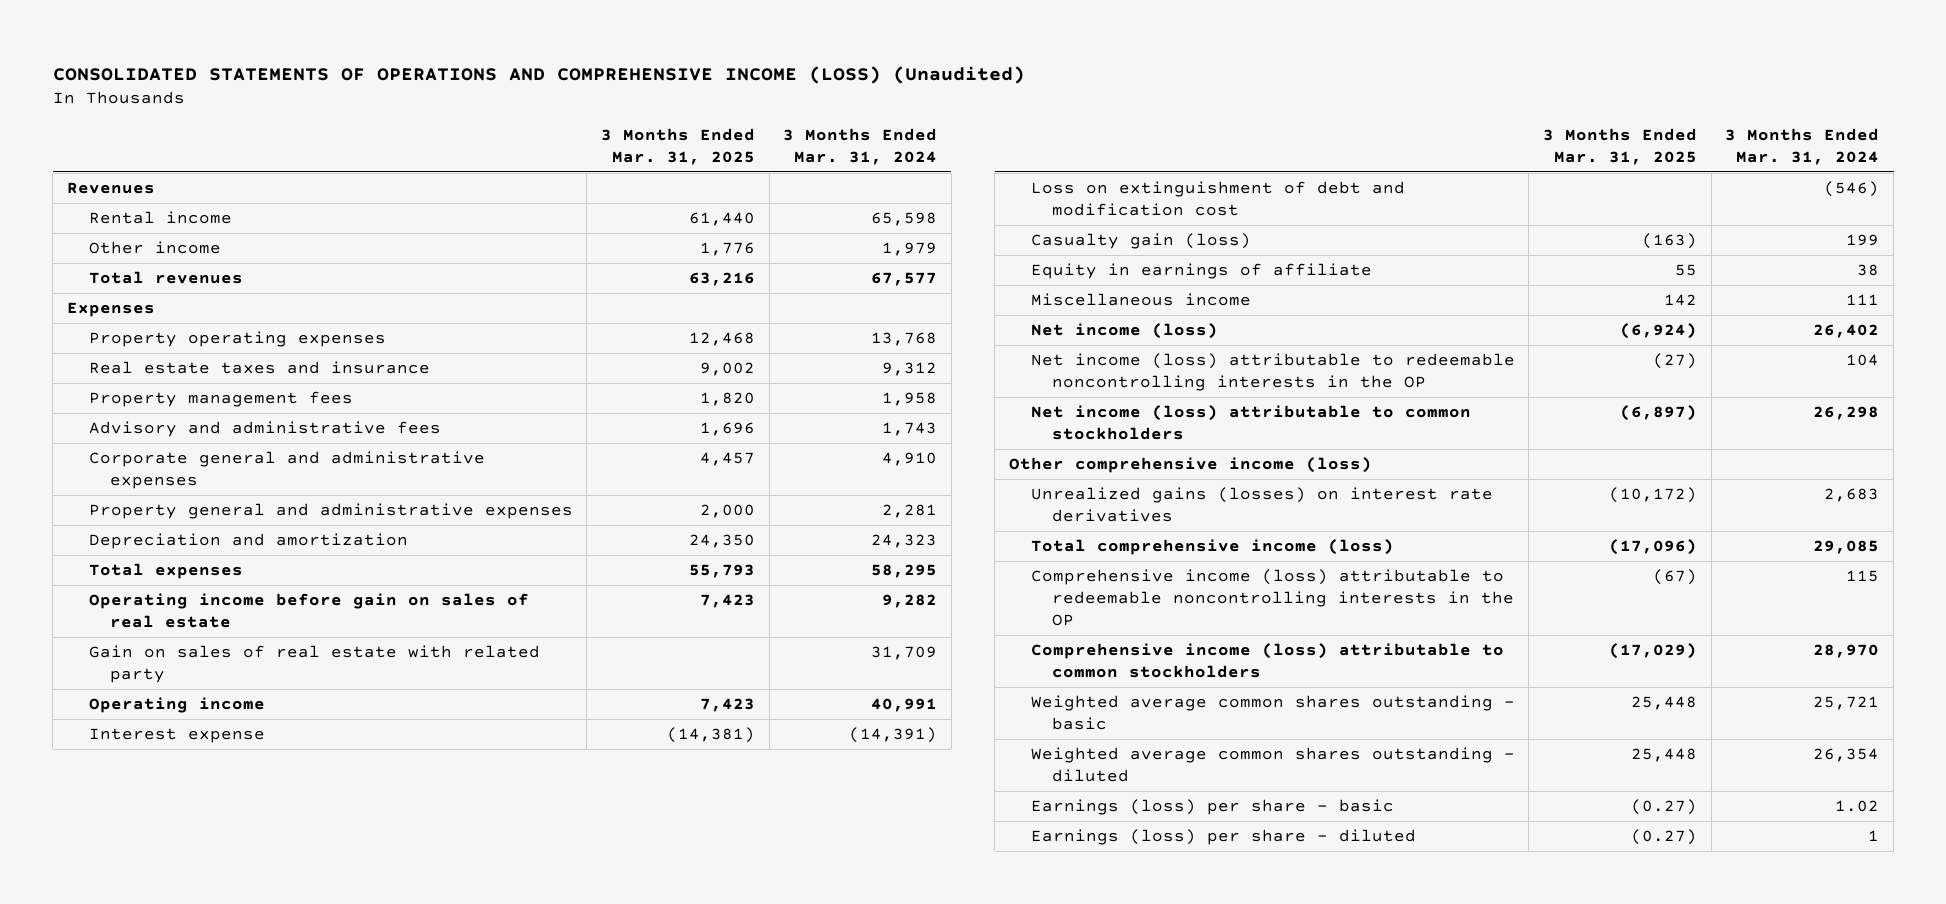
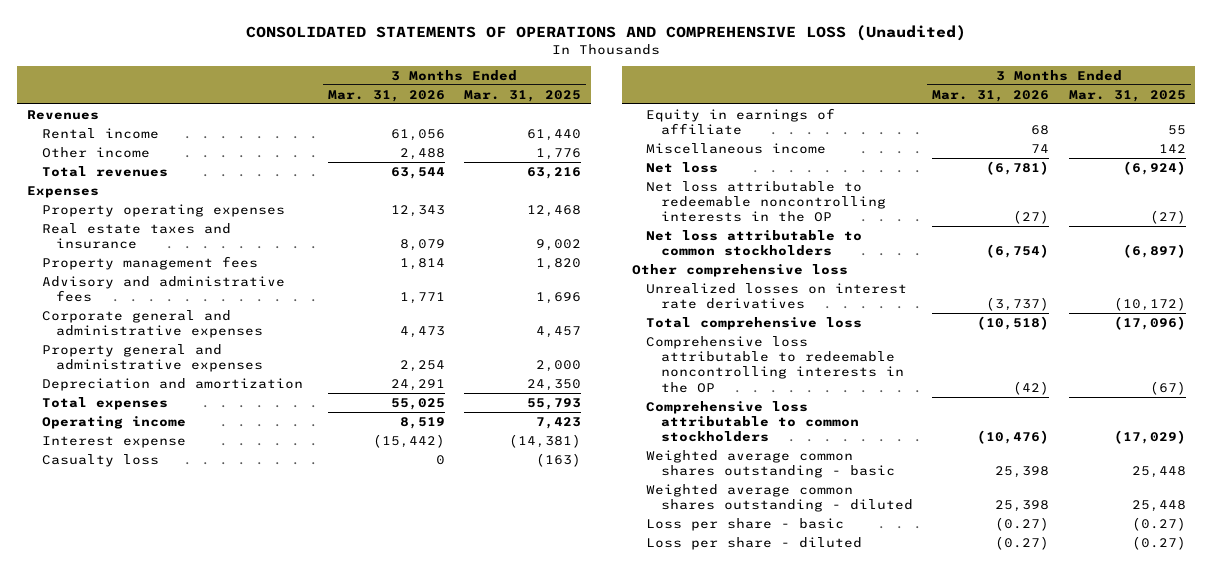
- CONSOLIDATED STATEMENTS OF OPERATIONS AND COMPREHENSIVE INCOME (LOSS) (Unaudited)
+ CONSOLIDATED STATEMENTS OF OPERATIONS AND COMPREHENSIVE LOSS (Unaudited)
- | 3 Months Ended Mar. 31, 2025 | 3 Months Ended Mar. 31, 2024
+ | 3 Months Ended Mar. 31, 2026 | 3 Months Ended Mar. 31, 2025
- Operating income before gain on sales of real estate | 7,423 | 9,282
- Gain on sales of real estate with related party | | 31,709
- Loss on extinguishment of debt and modification cost | | (546)
- Casualty gain (loss) | (163) | 199
+ Casualty loss | 0 | (163)
- Net income (loss) | (6,924) | 26,402
- Net income (loss) attributable to redeemable noncontrolling interests in the OP | (27) | 104
- Net income (loss) attributable to common stockholders | (6,897) | 26,298
- Other comprehensive income (loss)
- Unrealized gains (losses) on interest rate derivatives | (10,172) | 2,683
- Total comprehensive income (loss) | (17,096) | 29,085
- Comprehensive income (loss) attributable to redeemable noncontrolling interests in the OP | (67) | 115
- Comprehensive income (loss) attributable to common stockholders | (17,029) | 28,970
+ Net loss | (6,781) | (6,924)
+ Net loss attributable to redeemable noncontrolling interests in the OP | (27) | (27)
+ Net loss attributable to common stockholders | (6,754) | (6,897)
+ Other comprehensive loss
+ Unrealized losses on interest rate derivatives | (3,737) | (10,172)
+ Total comprehensive loss | (10,518) | (17,096)
+ Comprehensive loss attributable to redeemable noncontrolling interests in the OP | (42) | (67)
+ Comprehensive loss attributable to common stockholders | (10,476) | (17,029)
- Earnings (loss) per share - basic | (0.27) | 1.02
- Earnings (loss) per share - diluted | (0.27) | 1
+ Loss per share - basic | (0.27) | (0.27)
+ Loss per share - diluted | (0.27) | (0.27)

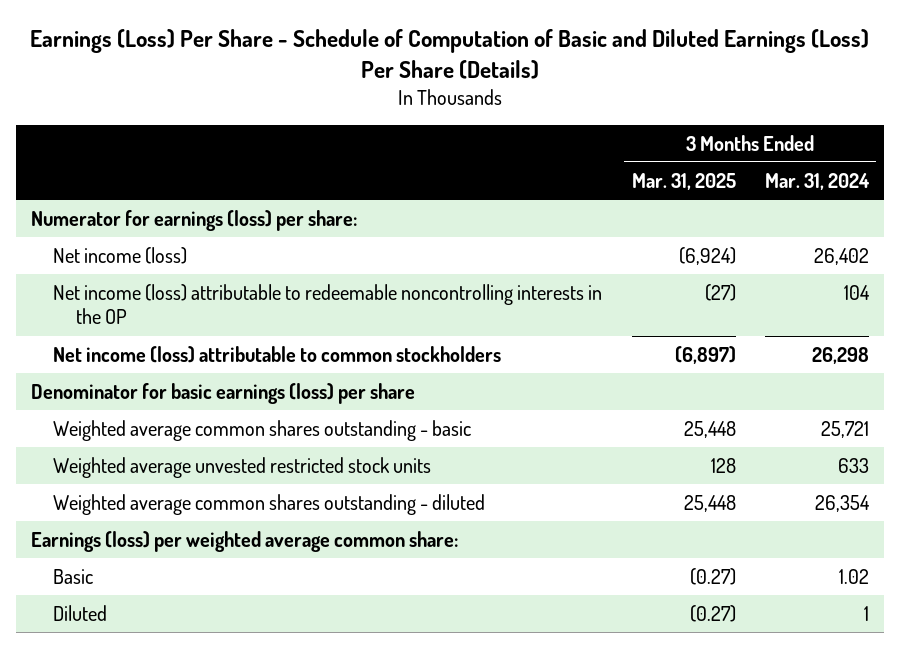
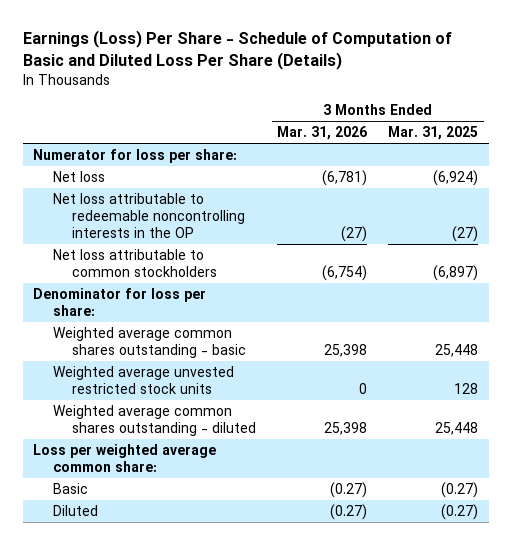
- Earnings (Loss) Per Share - Schedule of Computation of Basic and Diluted Earnings (Loss) Per Share (Details)
+ Earnings (Loss) Per Share - Schedule of Computation of Basic and Diluted Loss Per Share (Details)
- | 3 Months Ended Mar. 31, 2025 | 3 Months Ended Mar. 31, 2024
+ | 3 Months Ended Mar. 31, 2026 | 3 Months Ended Mar. 31, 2025
- Numerator for earnings (loss) per share:
- Net income (loss) | (6,924) | 26,402
- Net income (loss) attributable to redeemable noncontrolling interests in the OP | (27) | 104
- Net income (loss) attributable to common stockholders | (6,897) | 26,298
- Denominator for basic earnings (loss) per share
+ Numerator for loss per share:
+ Net loss | (6,781) | (6,924)
+ Net loss attributable to redeemable noncontrolling interests in the OP | (27) | (27)
+ Net loss attributable to common stockholders | (6,754) | (6,897)
+ Denominator for loss per share:
- Earnings (loss) per weighted average common share:
+ Loss per weighted average common share:

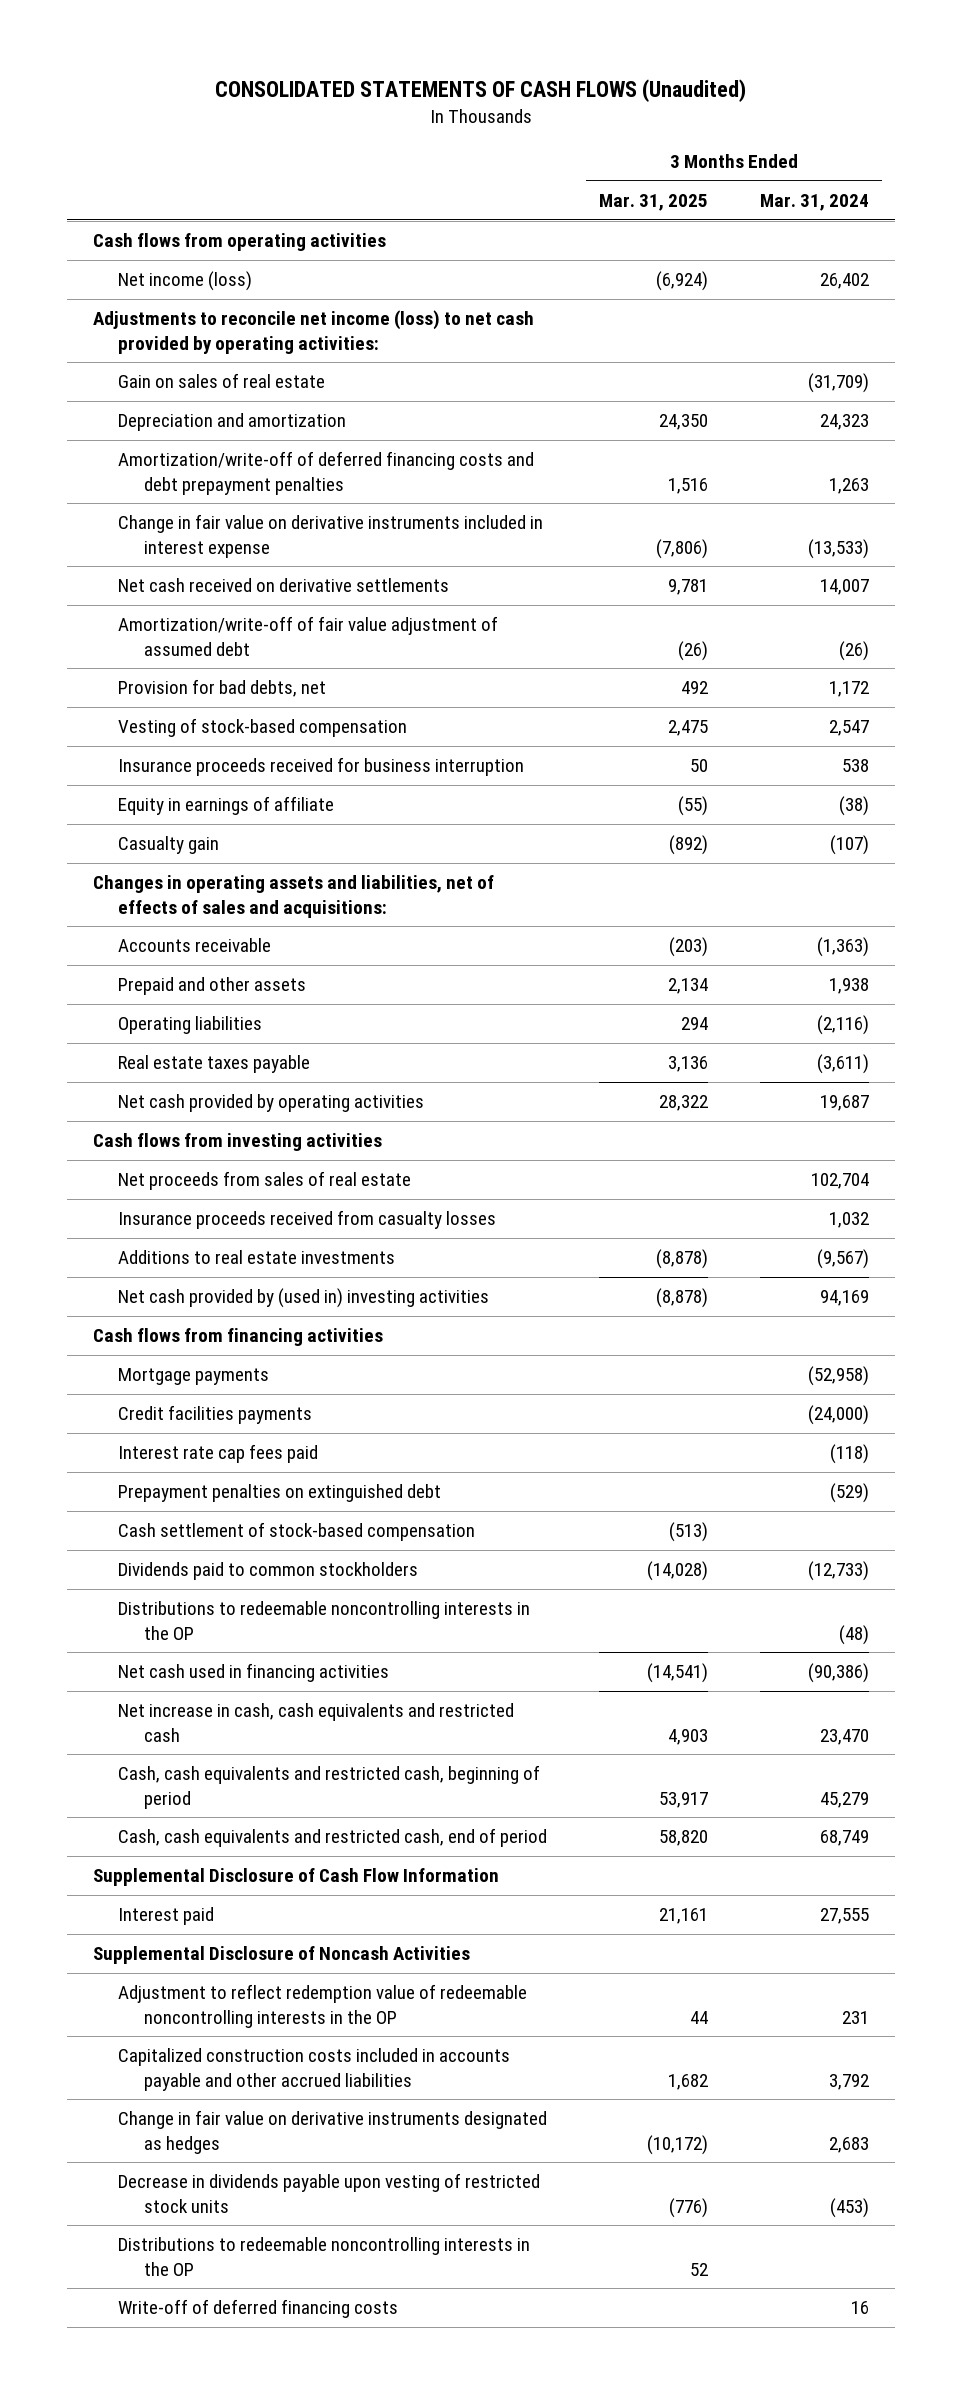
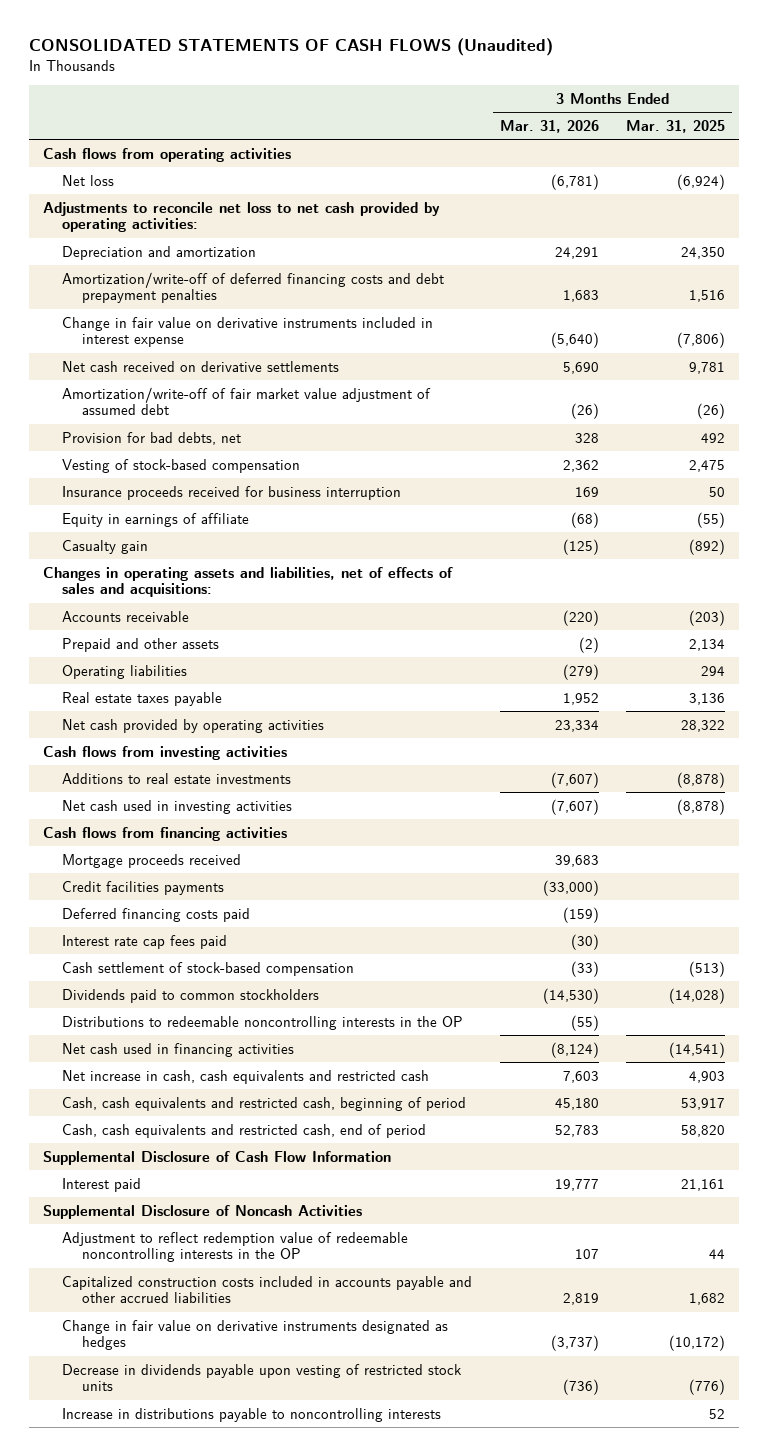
- | 3 Months Ended Mar. 31, 2025 | 3 Months Ended Mar. 31, 2024
+ | 3 Months Ended Mar. 31, 2026 | 3 Months Ended Mar. 31, 2025
- Net income (loss) | (6,924) | 26,402
- Adjustments to reconcile net income (loss) to net cash provided by operating activities:
- Gain on sales of real estate | | (31,709)
+ Net loss | (6,781) | (6,924)
+ Adjustments to reconcile net loss to net cash provided by operating activities:
- Amortization/write-off of fair value adjustment of assumed debt | (26) | (26)
+ Amortization/write-off of fair market value adjustment of assumed debt | (26) | (26)
- Net proceeds from sales of real estate | | 102,704
- Insurance proceeds received from casualty losses | | 1,032
- Net cash provided by (used in) investing activities | (8,878) | 94,169
+ Net cash used in investing activities | (7,607) | (8,878)
- Mortgage payments | | (52,958)
+ Mortgage proceeds received | 39,683 |
+ Deferred financing costs paid | (159) |
- Prepayment penalties on extinguished debt | | (529)
- Distributions to redeemable noncontrolling interests in the OP | 52 |
- Write-off of deferred financing costs | | 16
+ Increase in distributions payable to noncontrolling interests | | 52

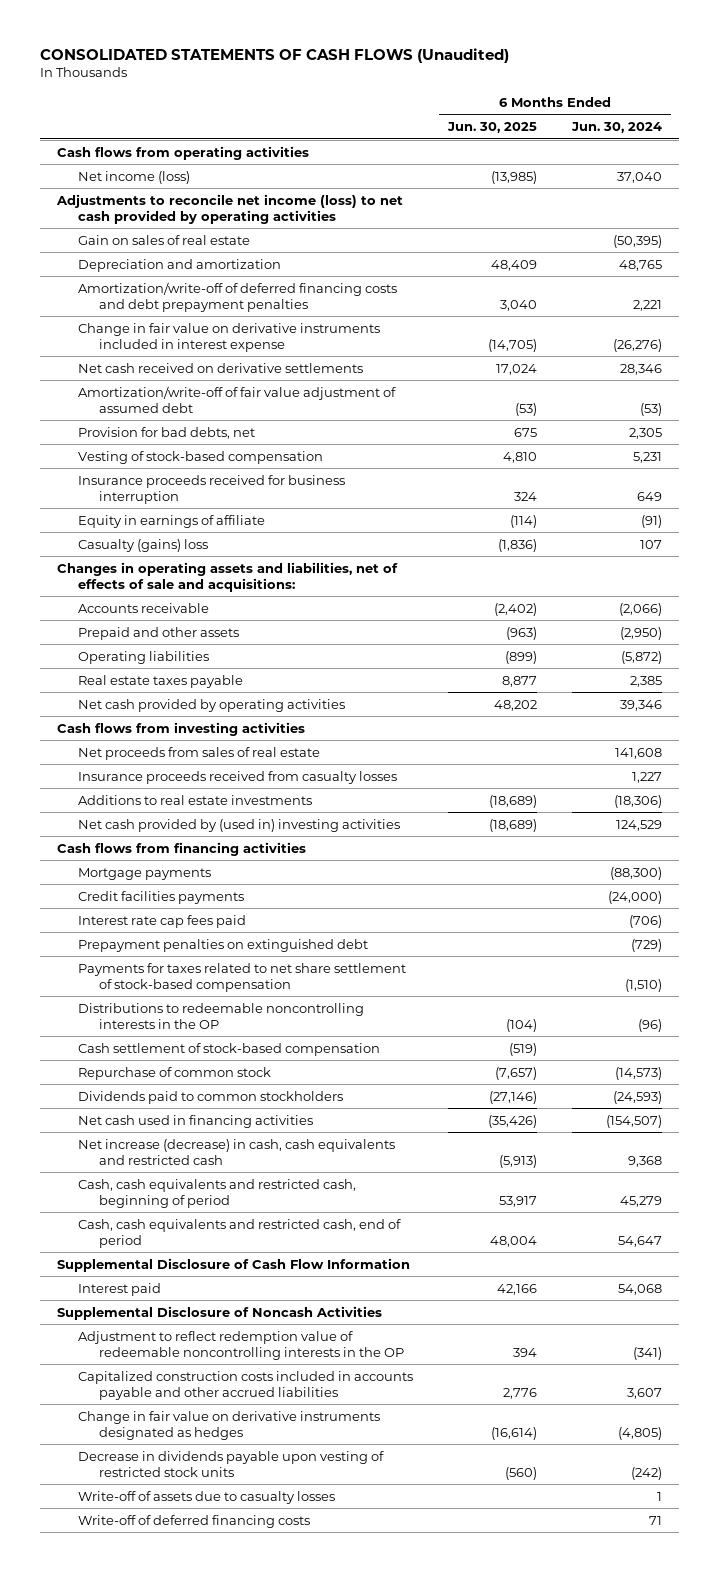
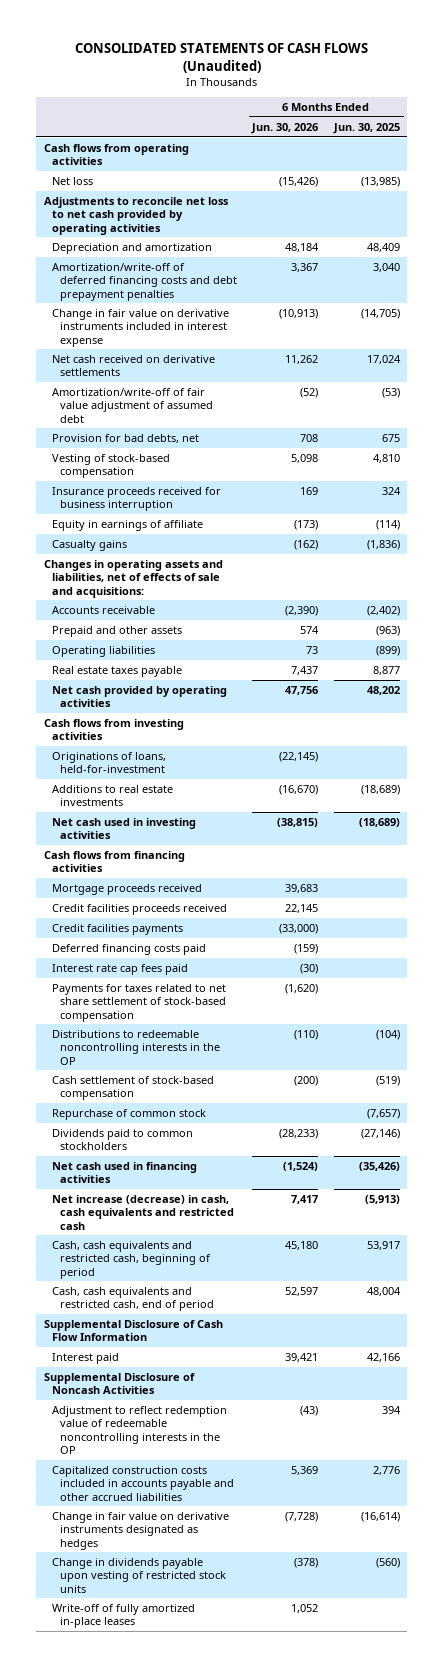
- | 6 Months Ended Jun. 30, 2025 | 6 Months Ended Jun. 30, 2024
+ | 6 Months Ended Jun. 30, 2026 | 6 Months Ended Jun. 30, 2025
- Net income (loss) | (13,985) | 37,040
- Adjustments to reconcile net income (loss) to net cash provided by operating activities
- Gain on sales of real estate | | (50,395)
+ Net loss | (15,426) | (13,985)
+ Adjustments to reconcile net loss to net cash provided by operating activities
- Casualty (gains) loss | (1,836) | 107
+ Casualty gains | (162) | (1,836)
- Net proceeds from sales of real estate | | 141,608
- Insurance proceeds received from casualty losses | | 1,227
+ Originations of loans, held-for-investment | (22,145) |
- Net cash provided by (used in) investing activities | (18,689) | 124,529
+ Net cash used in investing activities | (38,815) | (18,689)
- Mortgage payments | | (88,300)
+ Mortgage proceeds received | 39,683 |
+ Credit facilities proceeds received | 22,145 |
+ Deferred financing costs paid | (159) |
- Prepayment penalties on extinguished debt | | (729)
- Decrease in dividends payable upon vesting of restricted stock units | (560) | (242)
- Write-off of assets due to casualty losses | | 1
- Write-off of deferred financing costs | | 71
+ Change in dividends payable upon vesting of restricted stock units | (378) | (560)
+ Write-off of fully amortized in-place leases | 1,052 |

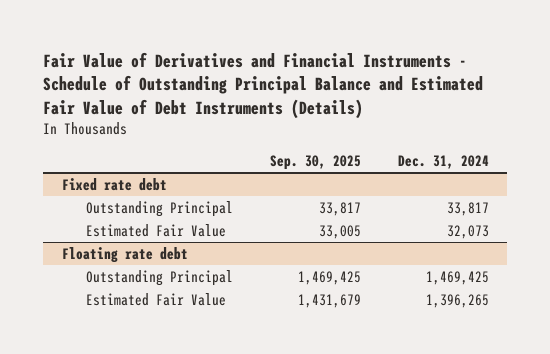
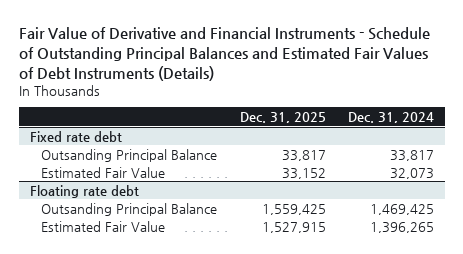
- Fair Value of Derivatives and Financial Instruments - Schedule of Outstanding Principal Balance and Estimated Fair Value of Debt Instruments (Details)
+ Fair Value of Derivative and Financial Instruments - Schedule of Outstanding Principal Balances and Estimated Fair Values of Debt Instruments (Details)
- | Sep. 30, 2025 | Dec. 31, 2024
+ | Dec. 31, 2025 | Dec. 31, 2024
@ Fixed rate debt
- Outstanding Principal | 33,817 | 33,817
+ Outsanding Principal Balance | 33,817 | 33,817
@ Floating rate debt
- Outstanding Principal | 1,469,425 | 1,469,425
+ Outsanding Principal Balance | 1,559,425 | 1,469,425

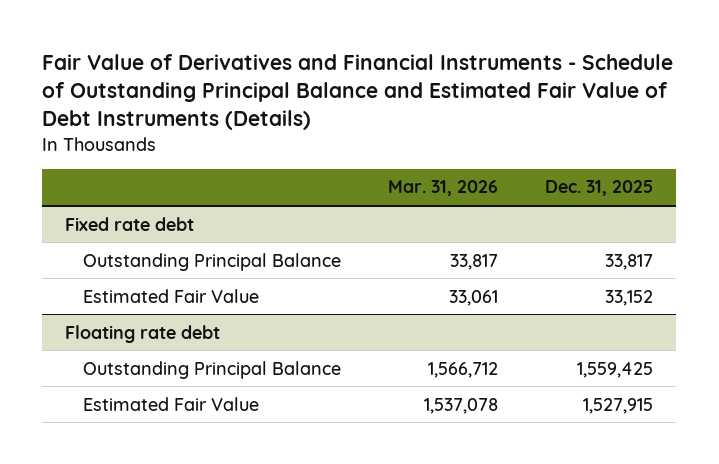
- Fair Value of Derivative and Financial Instruments - Schedule of Outstanding Principal Balances and Estimated Fair Values of Debt Instruments (Details)
+ Fair Value of Derivatives and Financial Instruments - Schedule of Outstanding Principal Balance and Estimated Fair Value of Debt Instruments (Details)
- | Dec. 31, 2025 | Dec. 31, 2024
+ | Mar. 31, 2026 | Dec. 31, 2025
@ Fixed rate debt
- Outsanding Principal Balance | 33,817 | 33,817
+ Outstanding Principal Balance | 33,817 | 33,817
@ Floating rate debt
- Outsanding Principal Balance | 1,559,425 | 1,469,425
+ Outstanding Principal Balance | 1,566,712 | 1,559,425

